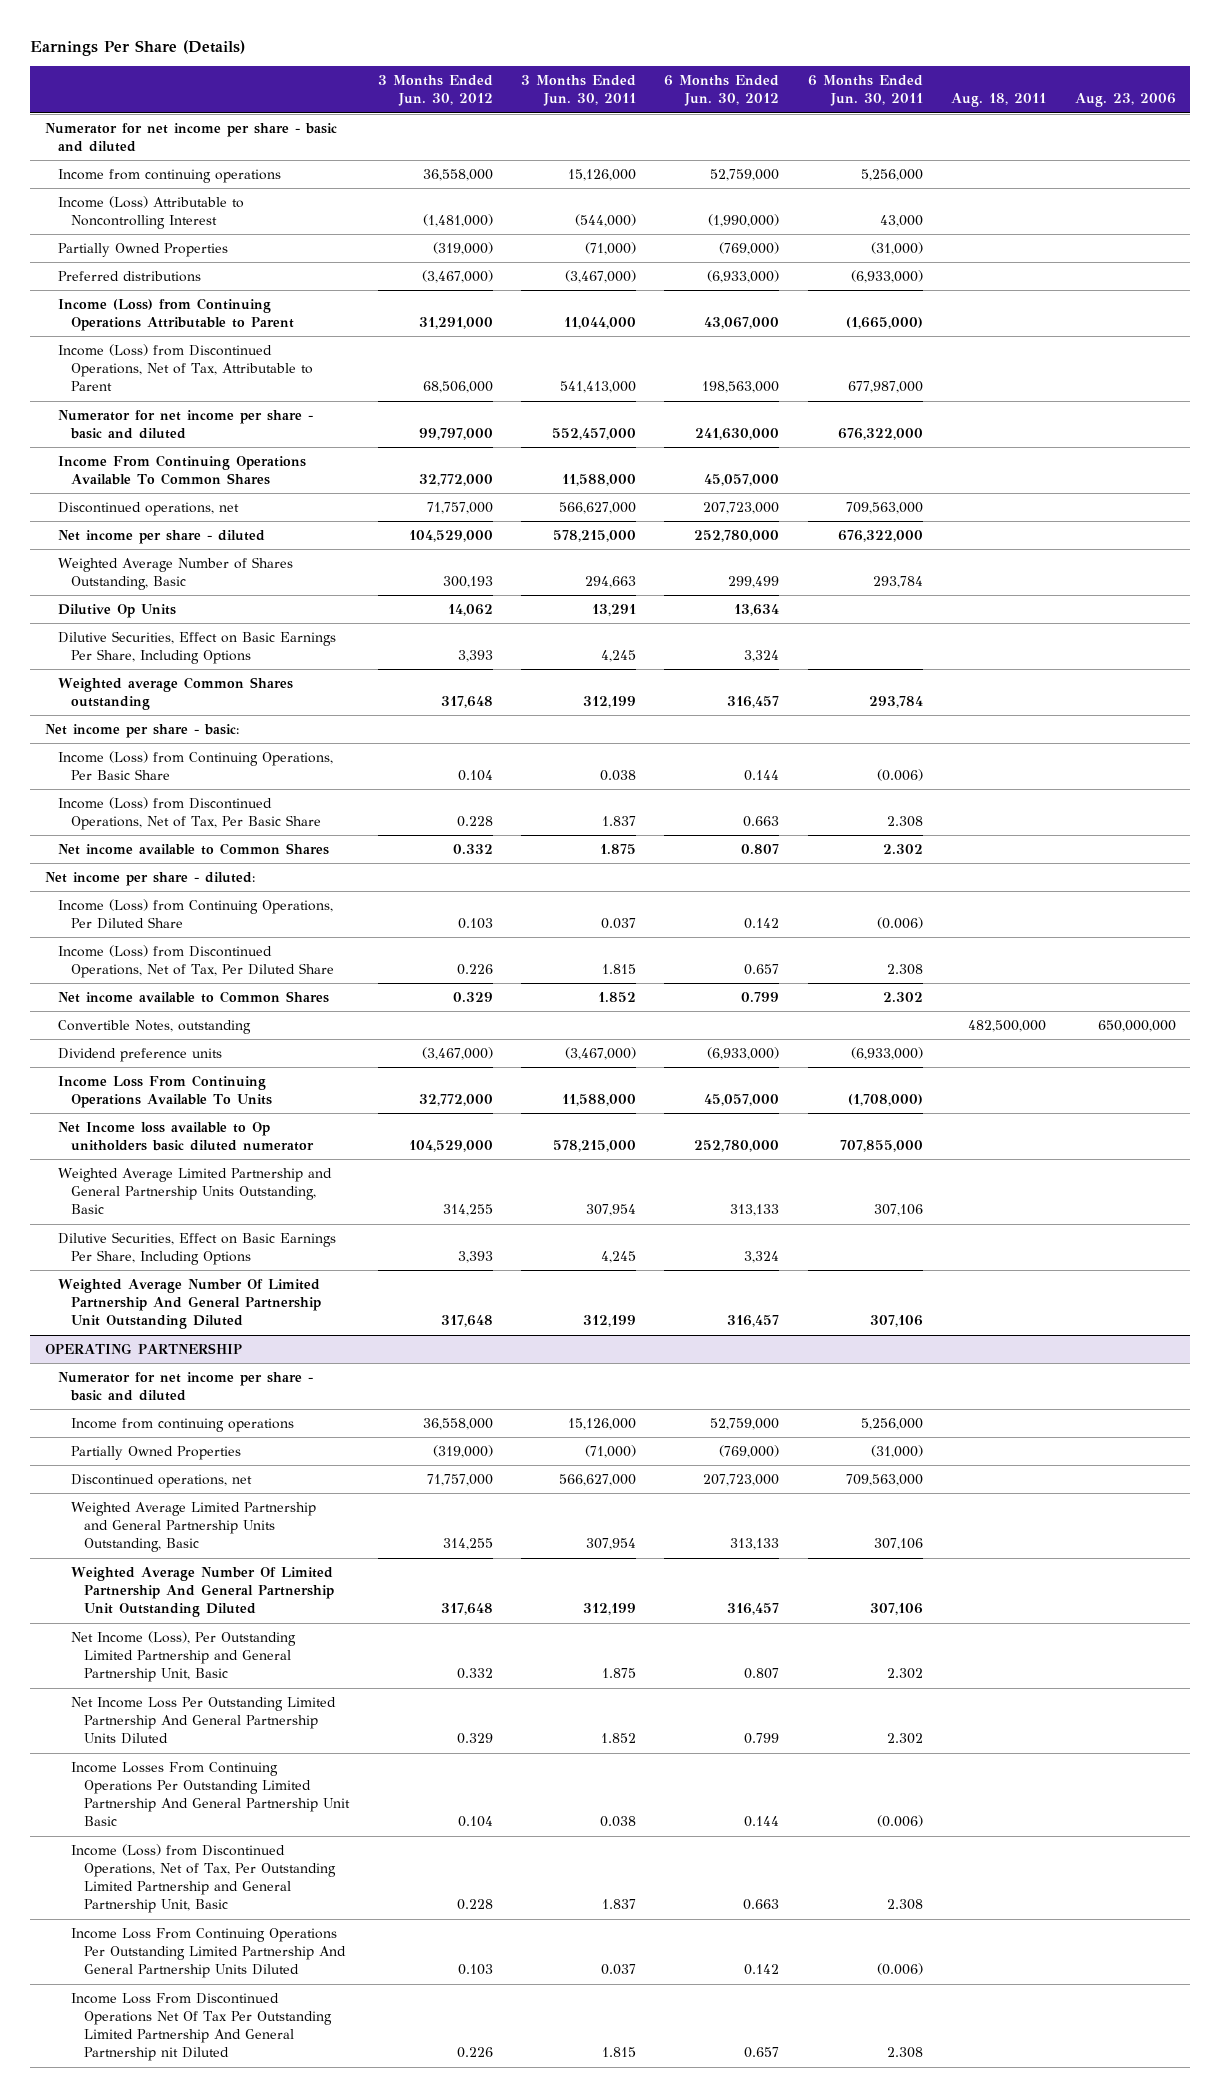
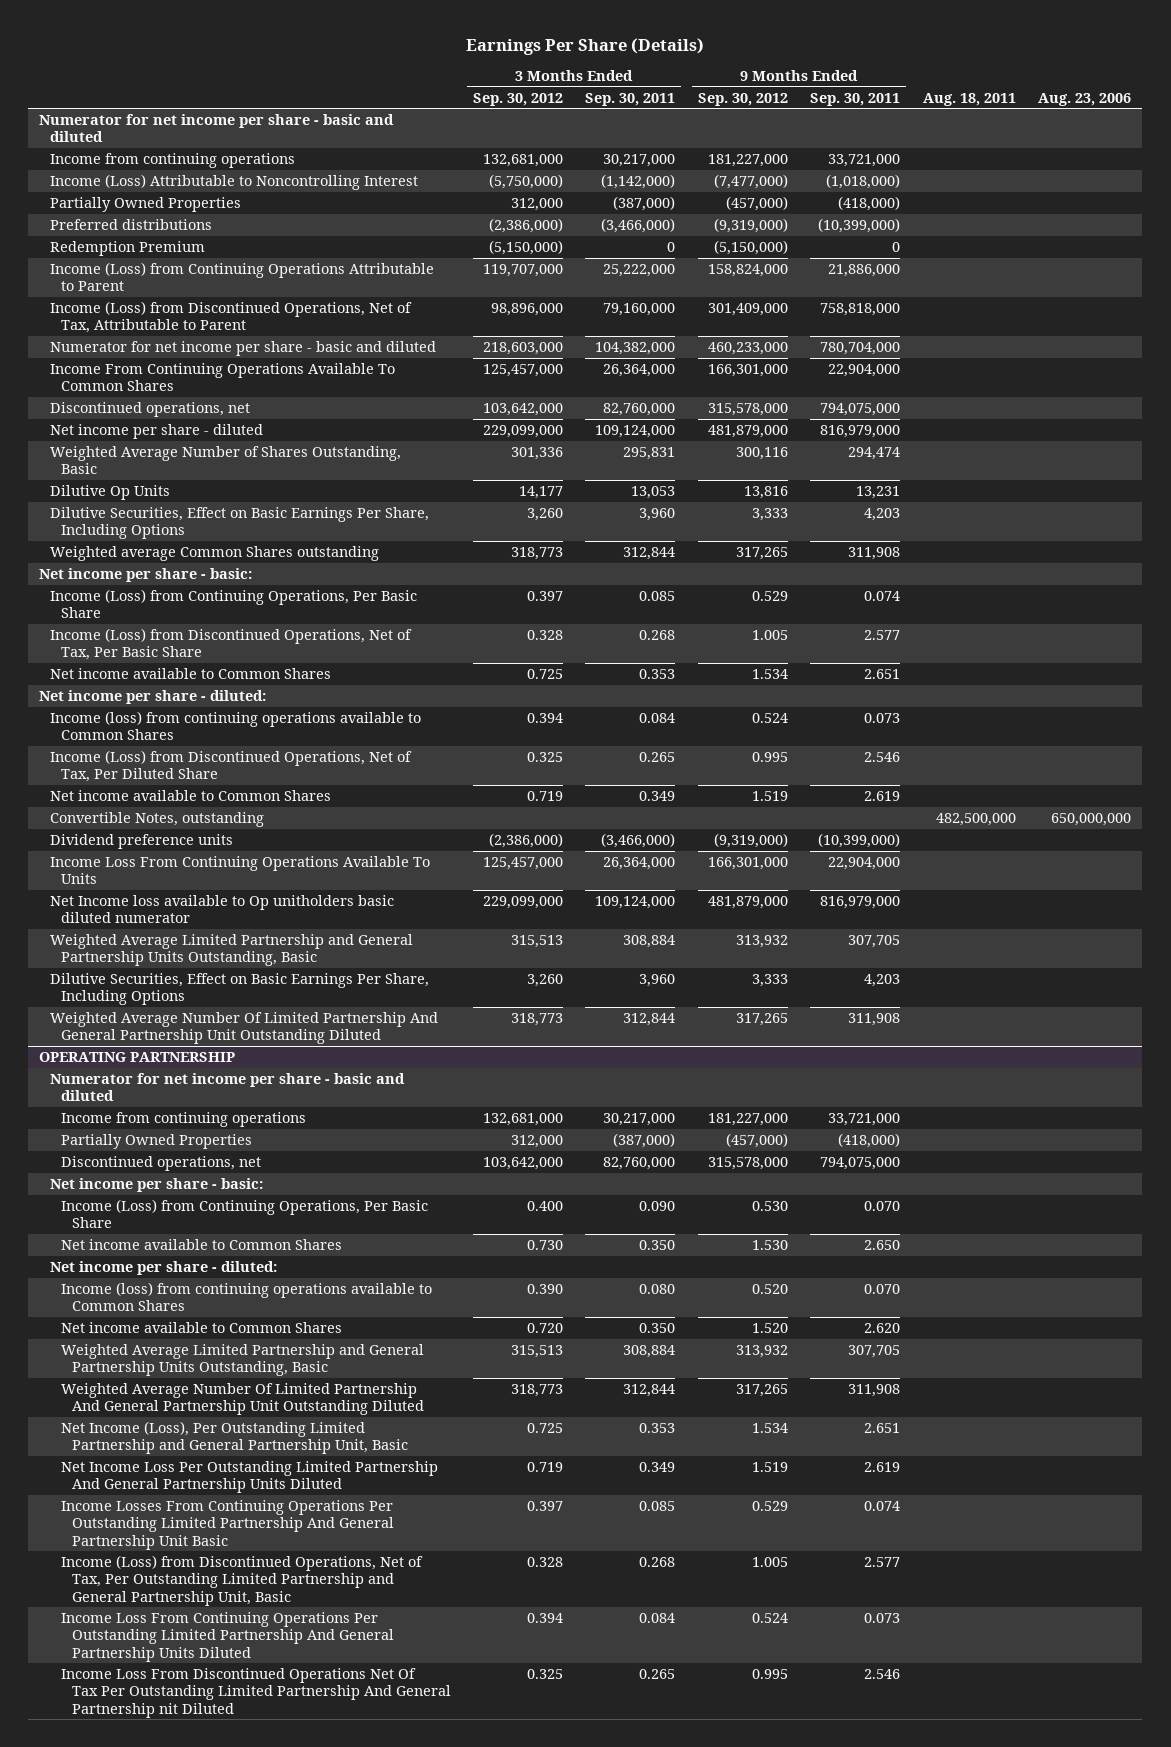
- | 3 Months Ended Jun. 30, 2012 | 3 Months Ended Jun. 30, 2011 | 6 Months Ended Jun. 30, 2012 | 6 Months Ended Jun. 30, 2011 | Aug. 18, 2011 | Aug. 23, 2006
+ | 3 Months Ended Sep. 30, 2012 | 3 Months Ended Sep. 30, 2011 | 9 Months Ended Sep. 30, 2012 | 9 Months Ended Sep. 30, 2011 | Aug. 18, 2011 | Aug. 23, 2006
+ Redemption Premium | (5,150,000) | 0 | (5,150,000) | 0 | |
- Income (Loss) from Continuing Operations, Per Diluted Share | 0.103 | 0.037 | 0.142 | (0.006) | |
+ Income (loss) from continuing operations available to Common Shares | 0.394 | 0.084 | 0.524 | 0.073 | |
@ OPERATING PARTNERSHIP
+ Net income per share - basic:
+ Income (Loss) from Continuing Operations, Per Basic Share | 0.400 | 0.090 | 0.530 | 0.070 | |
+ Net income available to Common Shares | 0.730 | 0.350 | 1.530 | 2.650 | |
+ Net income per share - diluted:
+ Income (loss) from continuing operations available to Common Shares | 0.390 | 0.080 | 0.520 | 0.070 | |
+ Net income available to Common Shares | 0.720 | 0.350 | 1.520 | 2.620 | |

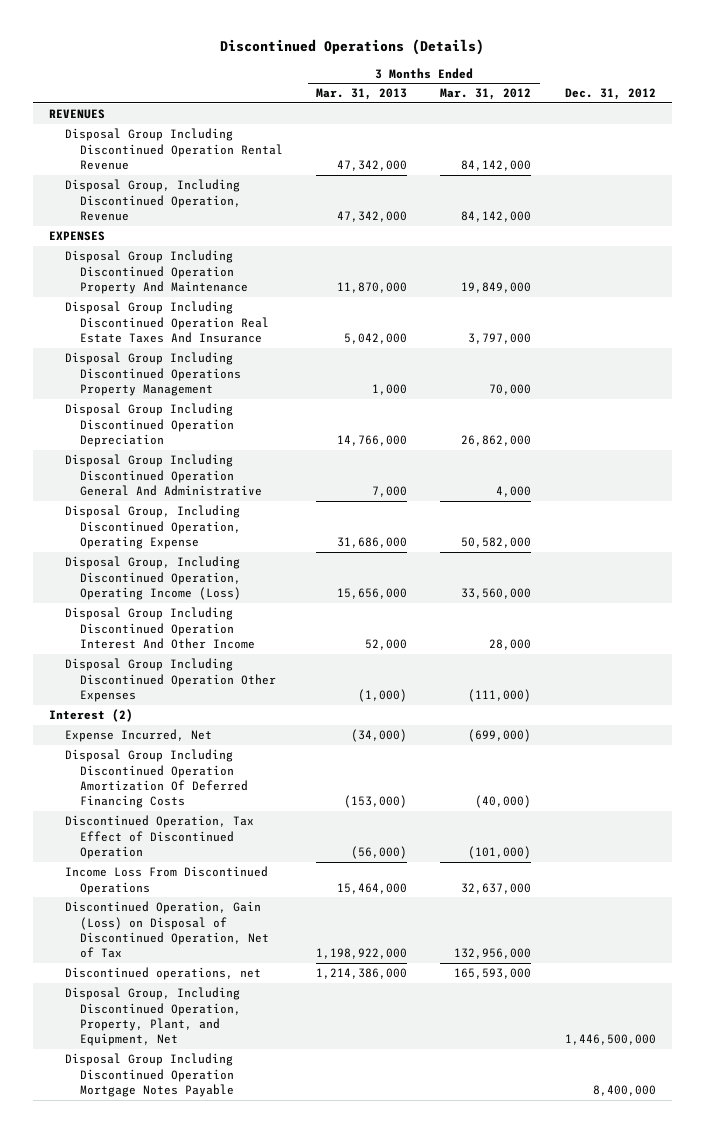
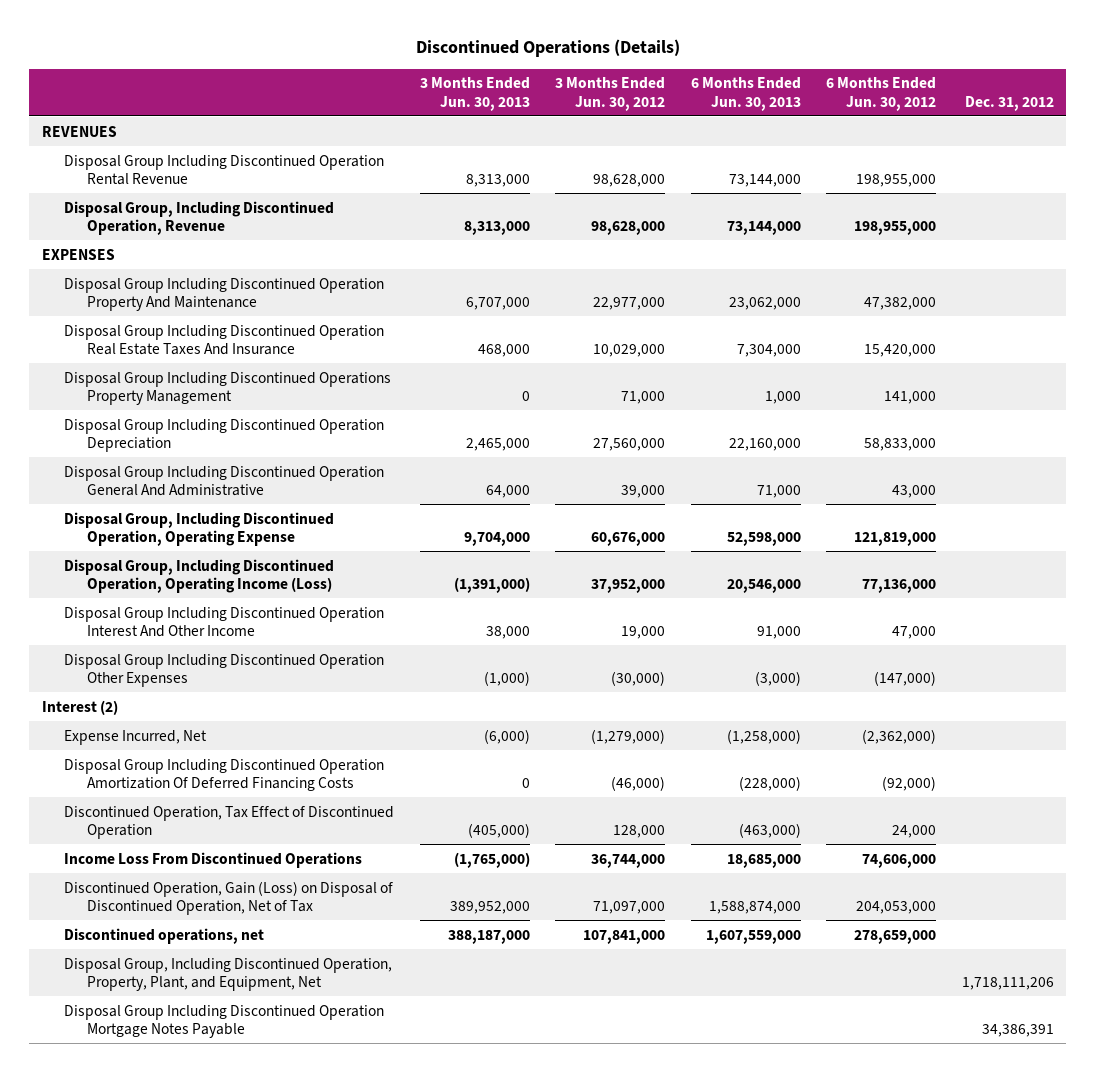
- | 3 Months Ended Mar. 31, 2013 | 3 Months Ended Mar. 31, 2012 | Dec. 31, 2012
+ | 3 Months Ended Jun. 30, 2013 | 3 Months Ended Jun. 30, 2012 | 6 Months Ended Jun. 30, 2013 | 6 Months Ended Jun. 30, 2012 | Dec. 31, 2012
- Disposal Group, Including Discontinued Operation, Property, Plant, and Equipment, Net | | | 1,446,500,000
- Disposal Group Including Discontinued Operation Mortgage Notes Payable | | | 8,400,000
+ Disposal Group, Including Discontinued Operation, Property, Plant, and Equipment, Net | | | | | 1,718,111,206
+ Disposal Group Including Discontinued Operation Mortgage Notes Payable | | | | | 34,386,391

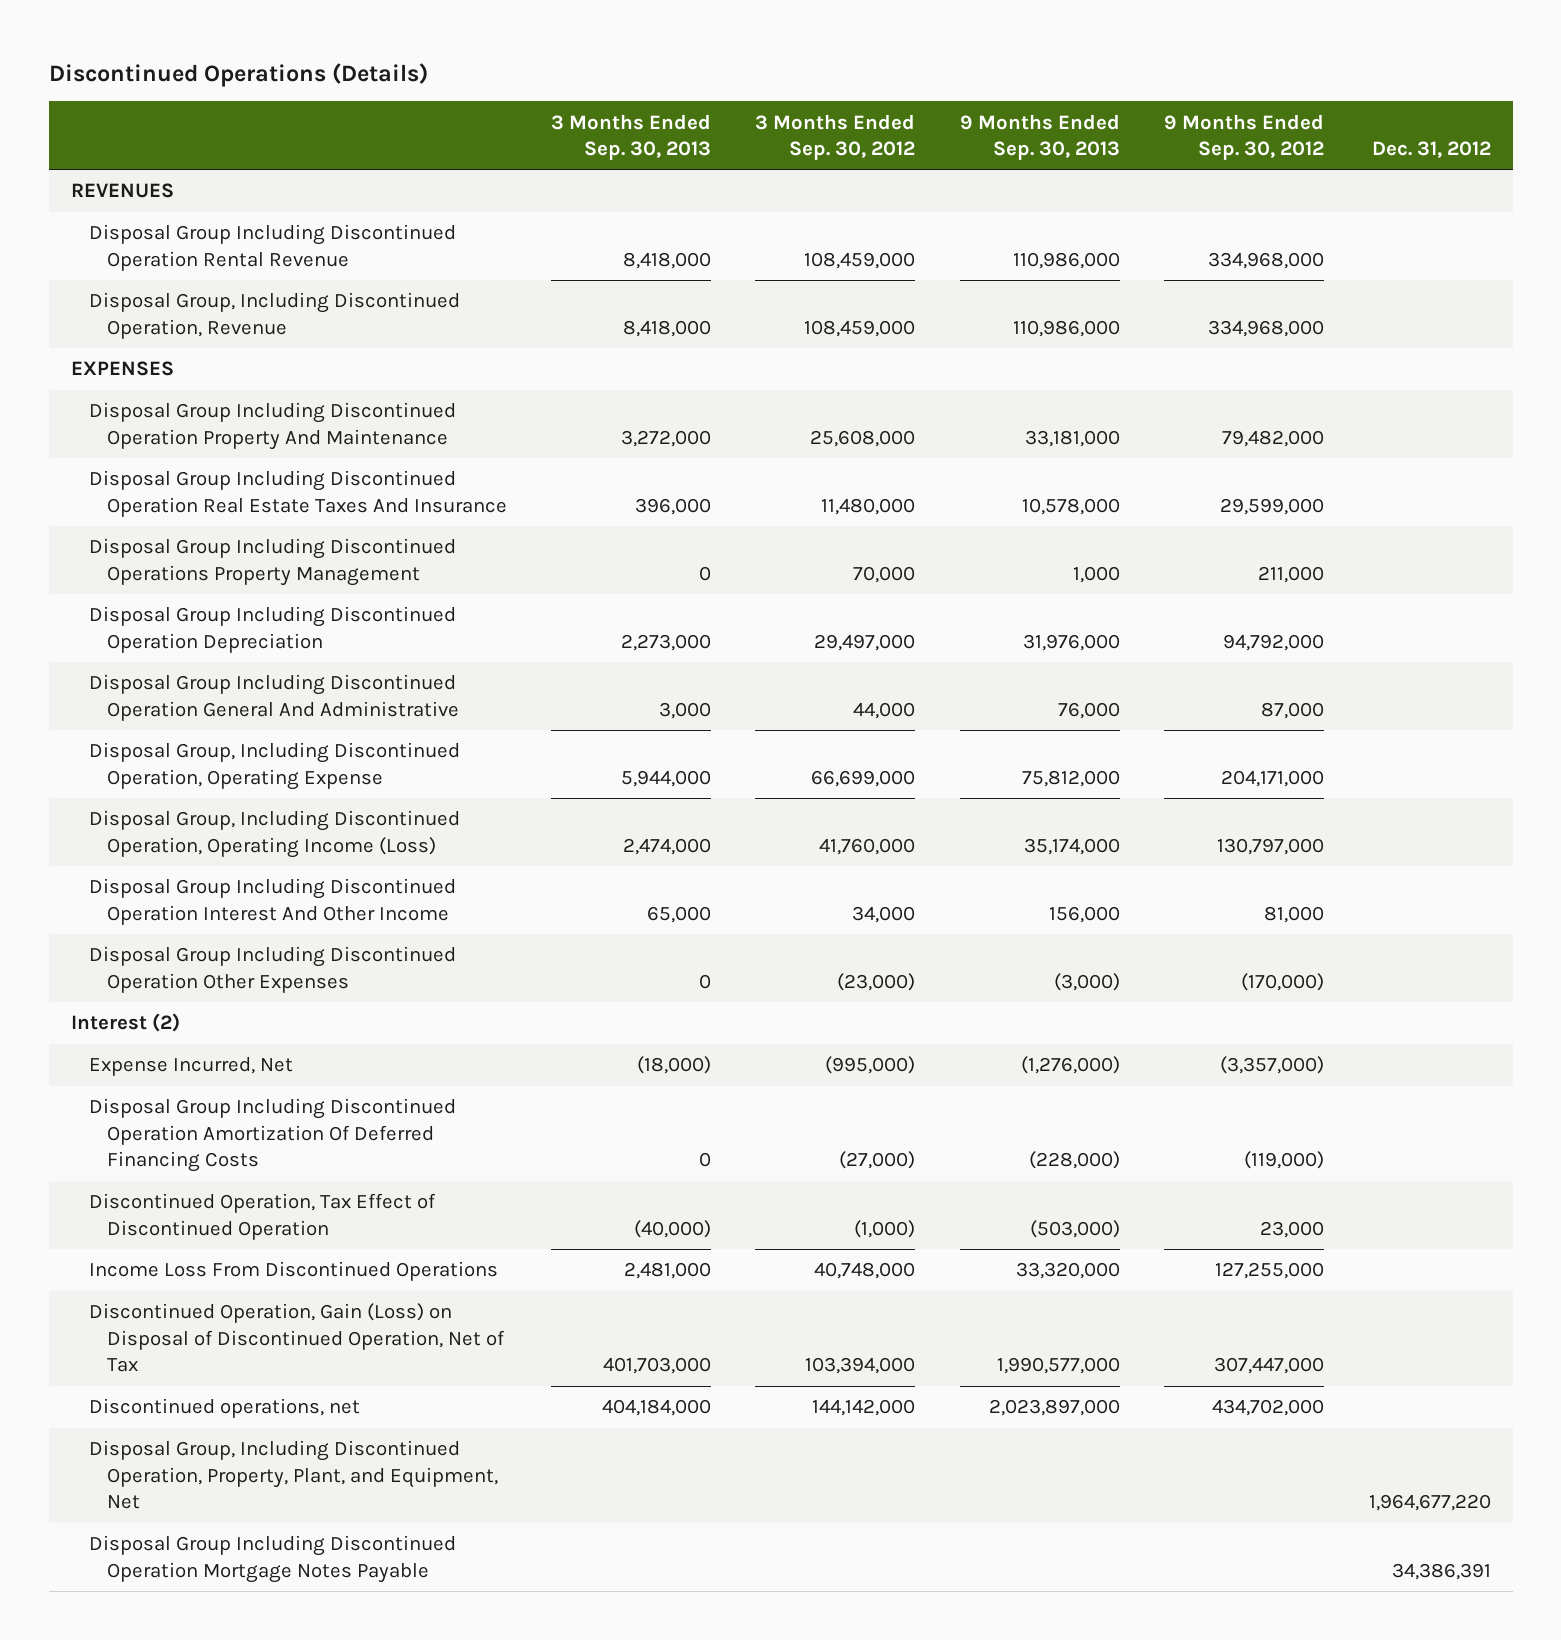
- | 3 Months Ended Jun. 30, 2013 | 3 Months Ended Jun. 30, 2012 | 6 Months Ended Jun. 30, 2013 | 6 Months Ended Jun. 30, 2012 | Dec. 31, 2012
+ | 3 Months Ended Sep. 30, 2013 | 3 Months Ended Sep. 30, 2012 | 9 Months Ended Sep. 30, 2013 | 9 Months Ended Sep. 30, 2012 | Dec. 31, 2012
- Disposal Group, Including Discontinued Operation, Property, Plant, and Equipment, Net | | | | | 1,718,111,206
+ Disposal Group, Including Discontinued Operation, Property, Plant, and Equipment, Net | | | | | 1,964,677,220

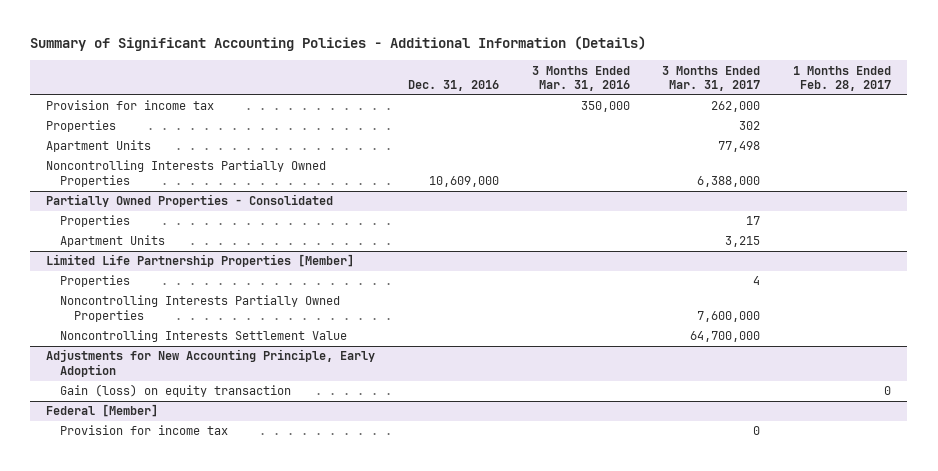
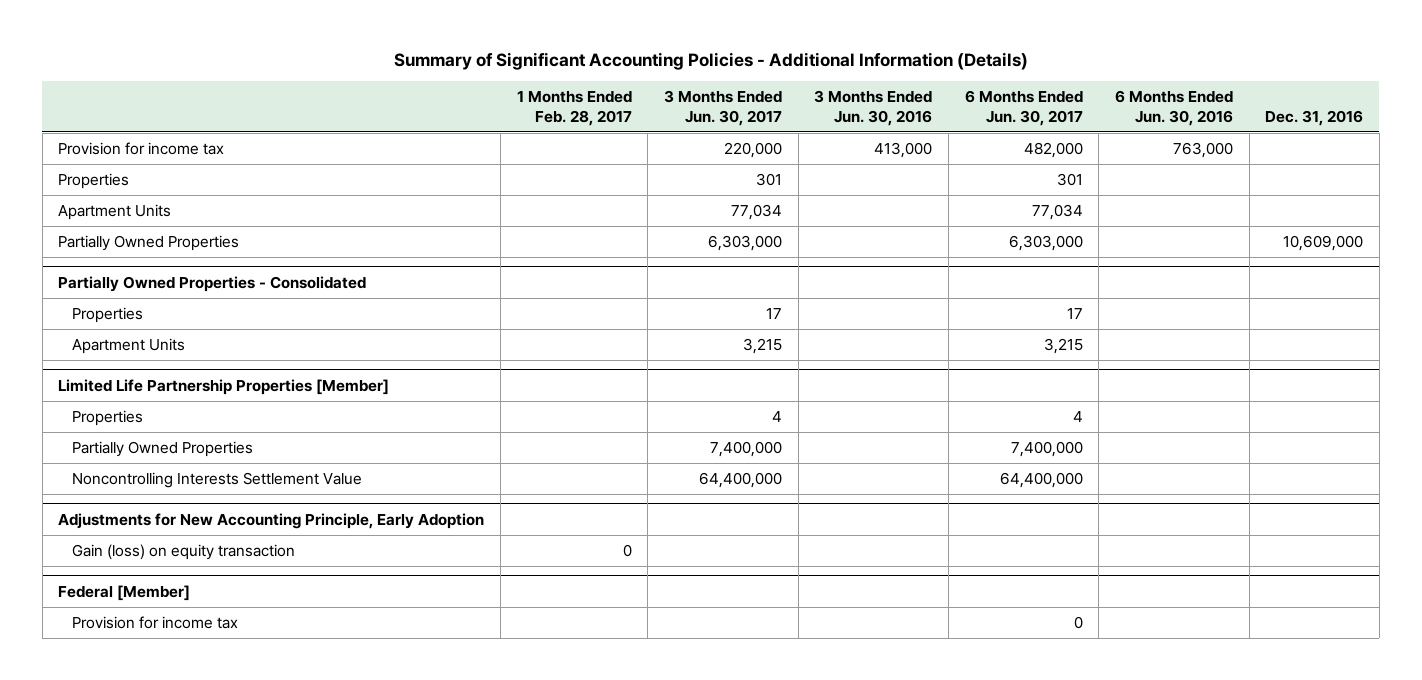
- | Dec. 31, 2016 | 3 Months Ended Mar. 31, 2016 | 3 Months Ended Mar. 31, 2017 | 1 Months Ended Feb. 28, 2017
+ | 1 Months Ended Feb. 28, 2017 | 3 Months Ended Jun. 30, 2017 | 3 Months Ended Jun. 30, 2016 | 6 Months Ended Jun. 30, 2017 | 6 Months Ended Jun. 30, 2016 | Dec. 31, 2016
- Noncontrolling Interests Partially Owned Properties | 10,609,000 | | 6,388,000 |
+ Partially Owned Properties | | 6,303,000 | | 6,303,000 | | 10,609,000
@ Limited Life Partnership Properties [Member]
- Noncontrolling Interests Partially Owned Properties | | | 7,600,000 |
+ Partially Owned Properties | | 7,400,000 | | 7,400,000 | |

